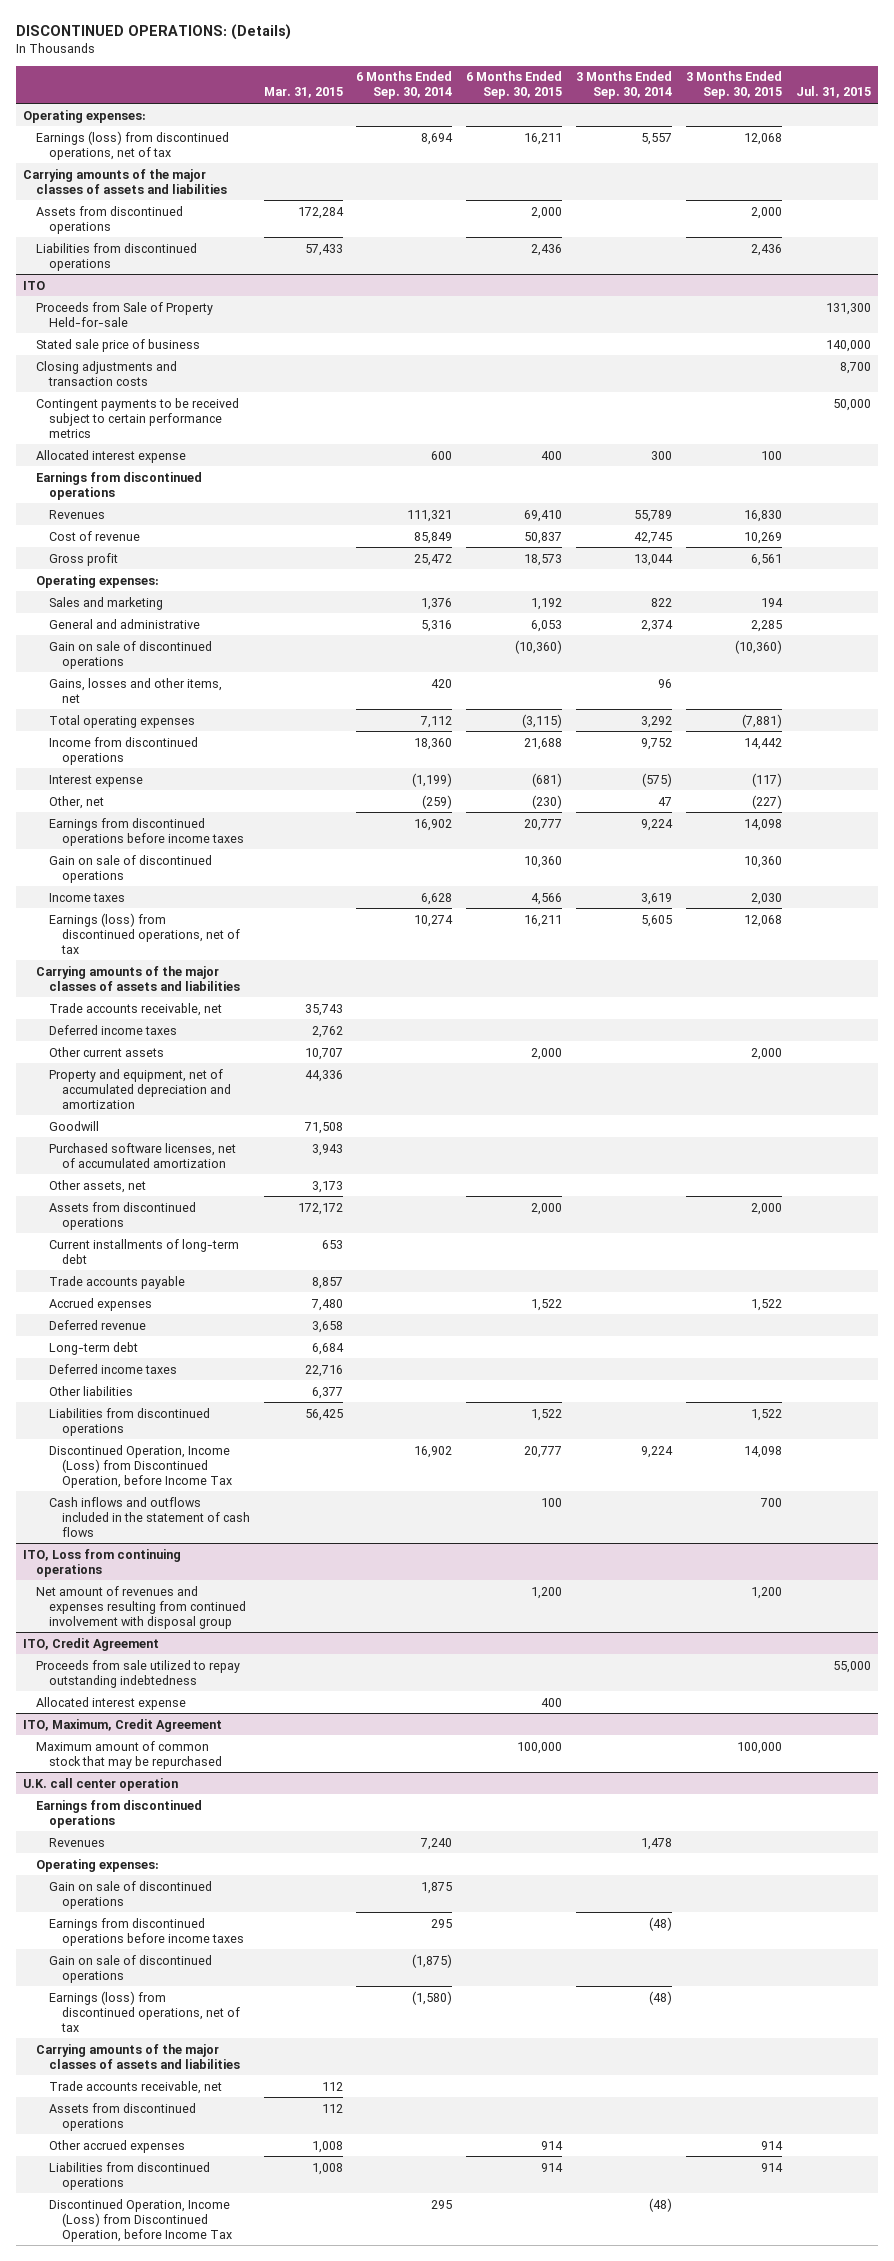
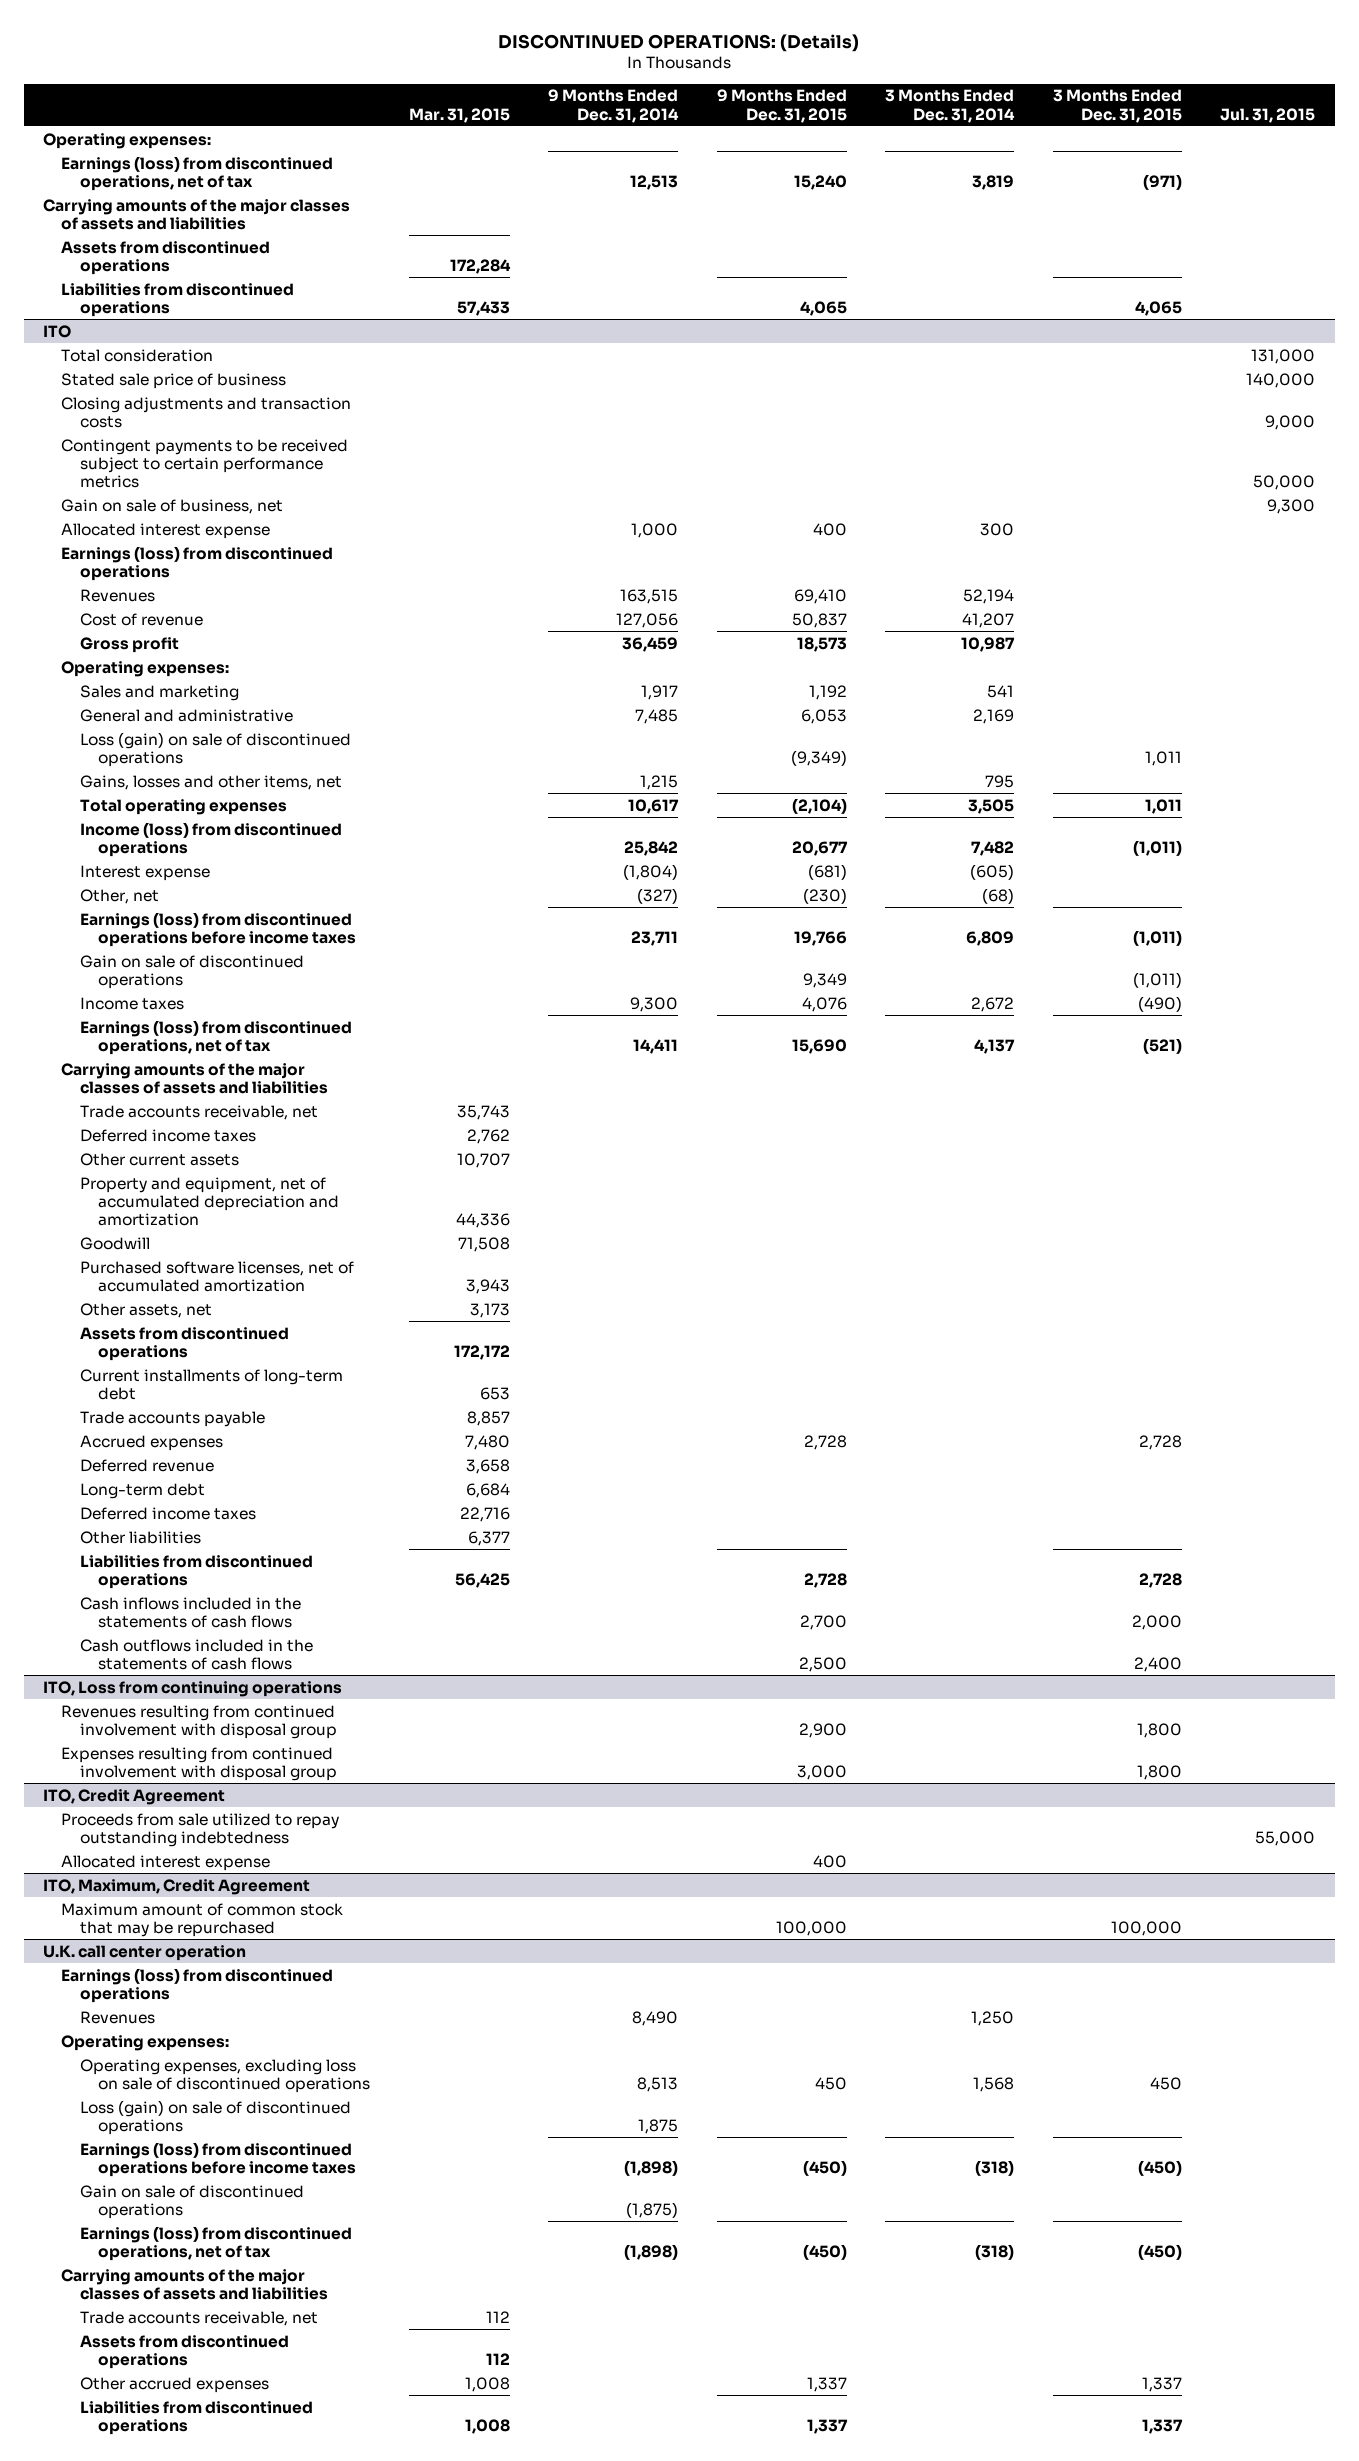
- | Mar. 31, 2015 | 6 Months Ended Sep. 30, 2014 | 6 Months Ended Sep. 30, 2015 | 3 Months Ended Sep. 30, 2014 | 3 Months Ended Sep. 30, 2015 | Jul. 31, 2015
+ | Mar. 31, 2015 | 9 Months Ended Dec. 31, 2014 | 9 Months Ended Dec. 31, 2015 | 3 Months Ended Dec. 31, 2014 | 3 Months Ended Dec. 31, 2015 | Jul. 31, 2015
@ ITO
- Proceeds from Sale of Property Held-for-sale | | | | | | 131,300
+ Total consideration | | | | | | 131,000
- Closing adjustments and transaction costs | | | | | | 8,700
+ Closing adjustments and transaction costs | | | | | | 9,000
+ Gain on sale of business, net | | | | | | 9,300
- Earnings from discontinued operations
+ Earnings (loss) from discontinued operations
- Gain on sale of discontinued operations | | | (10,360) | | (10,360) |
+ Loss (gain) on sale of discontinued operations | | | (9,349) | | 1,011 |
- Income from discontinued operations | | 18,360 | 21,688 | 9,752 | 14,442 |
+ Income (loss) from discontinued operations | | 25,842 | 20,677 | 7,482 | (1,011) |
- Earnings from discontinued operations before income taxes | | 16,902 | 20,777 | 9,224 | 14,098 |
+ Earnings (loss) from discontinued operations before income taxes | | 23,711 | 19,766 | 6,809 | (1,011) |
- Discontinued Operation, Income (Loss) from Discontinued Operation, before Income Tax | | 16,902 | 20,777 | 9,224 | 14,098 |
- Cash inflows and outflows included in the statement of cash flows | | | 100 | | 700 |
+ Cash inflows included in the statements of cash flows | | | 2,700 | | 2,000 |
+ Cash outflows included in the statements of cash flows | | | 2,500 | | 2,400 |
@ ITO, Loss from continuing operations
- Net amount of revenues and expenses resulting from continued involvement with disposal group | | | 1,200 | | 1,200 |
+ Revenues resulting from continued involvement with disposal group | | | 2,900 | | 1,800 |
+ Expenses resulting from continued involvement with disposal group | | | 3,000 | | 1,800 |
@ U.K. call center operation
- Earnings from discontinued operations
+ Earnings (loss) from discontinued operations
- Gain on sale of discontinued operations | | 1,875 | | | |
- Earnings from discontinued operations before income taxes | | 295 | | (48) | |
+ Operating expenses, excluding loss on sale of discontinued operations | | 8,513 | 450 | 1,568 | 450 |
+ Loss (gain) on sale of discontinued operations | | 1,875 | | | |
+ Earnings (loss) from discontinued operations before income taxes | | (1,898) | (450) | (318) | (450) |
- Discontinued Operation, Income (Loss) from Discontinued Operation, before Income Tax | | 295 | | (48) | |

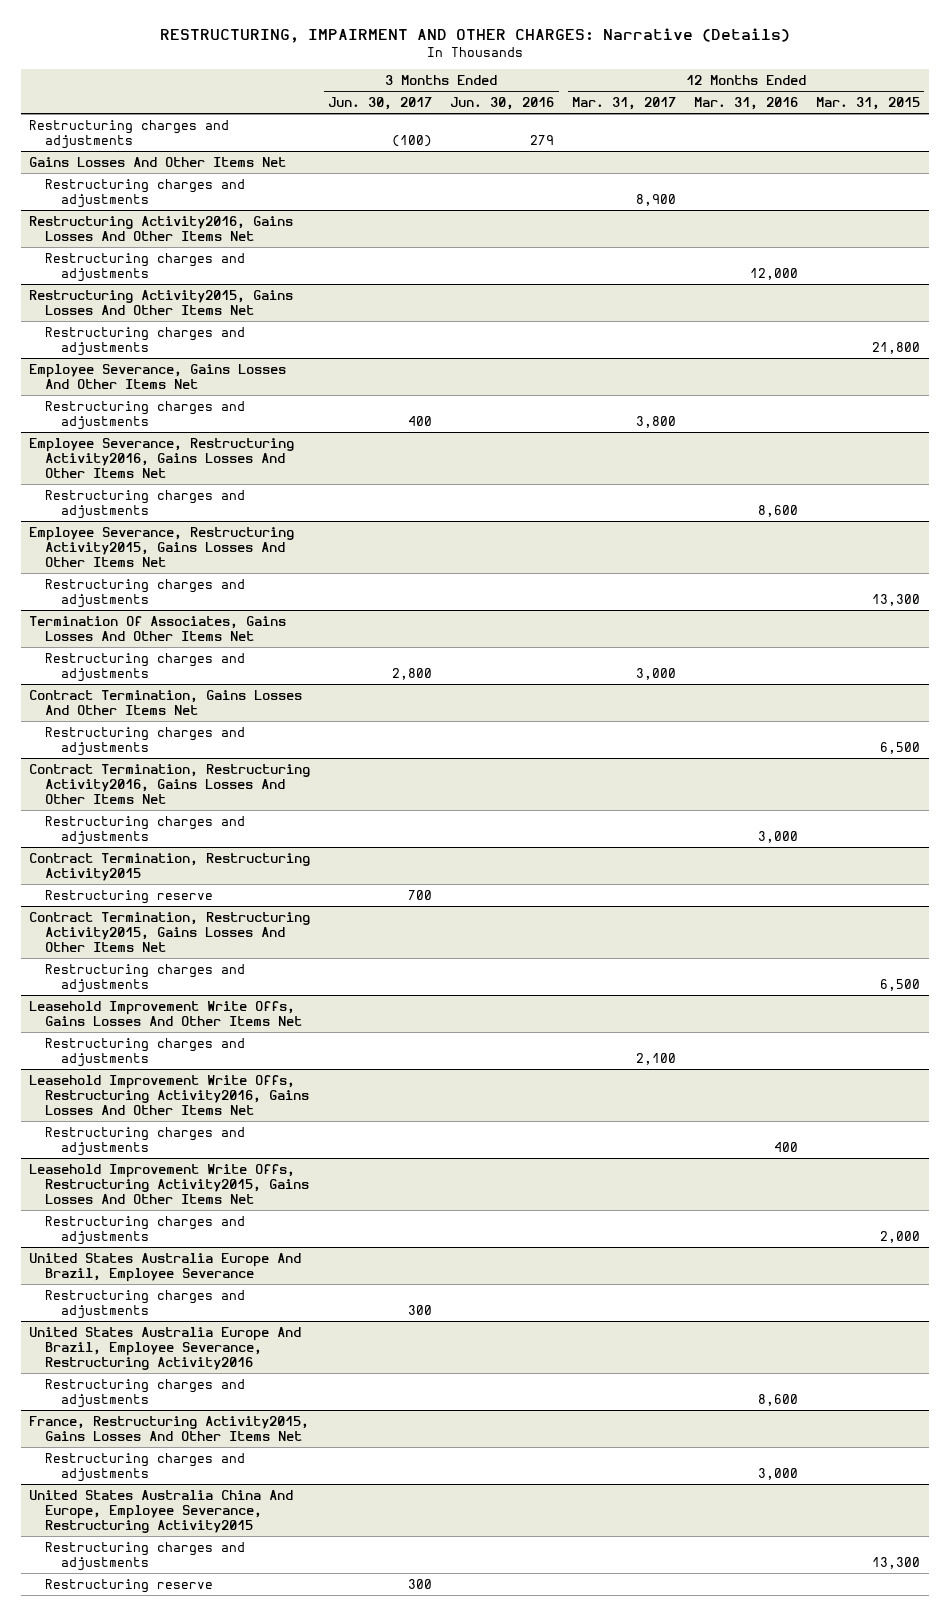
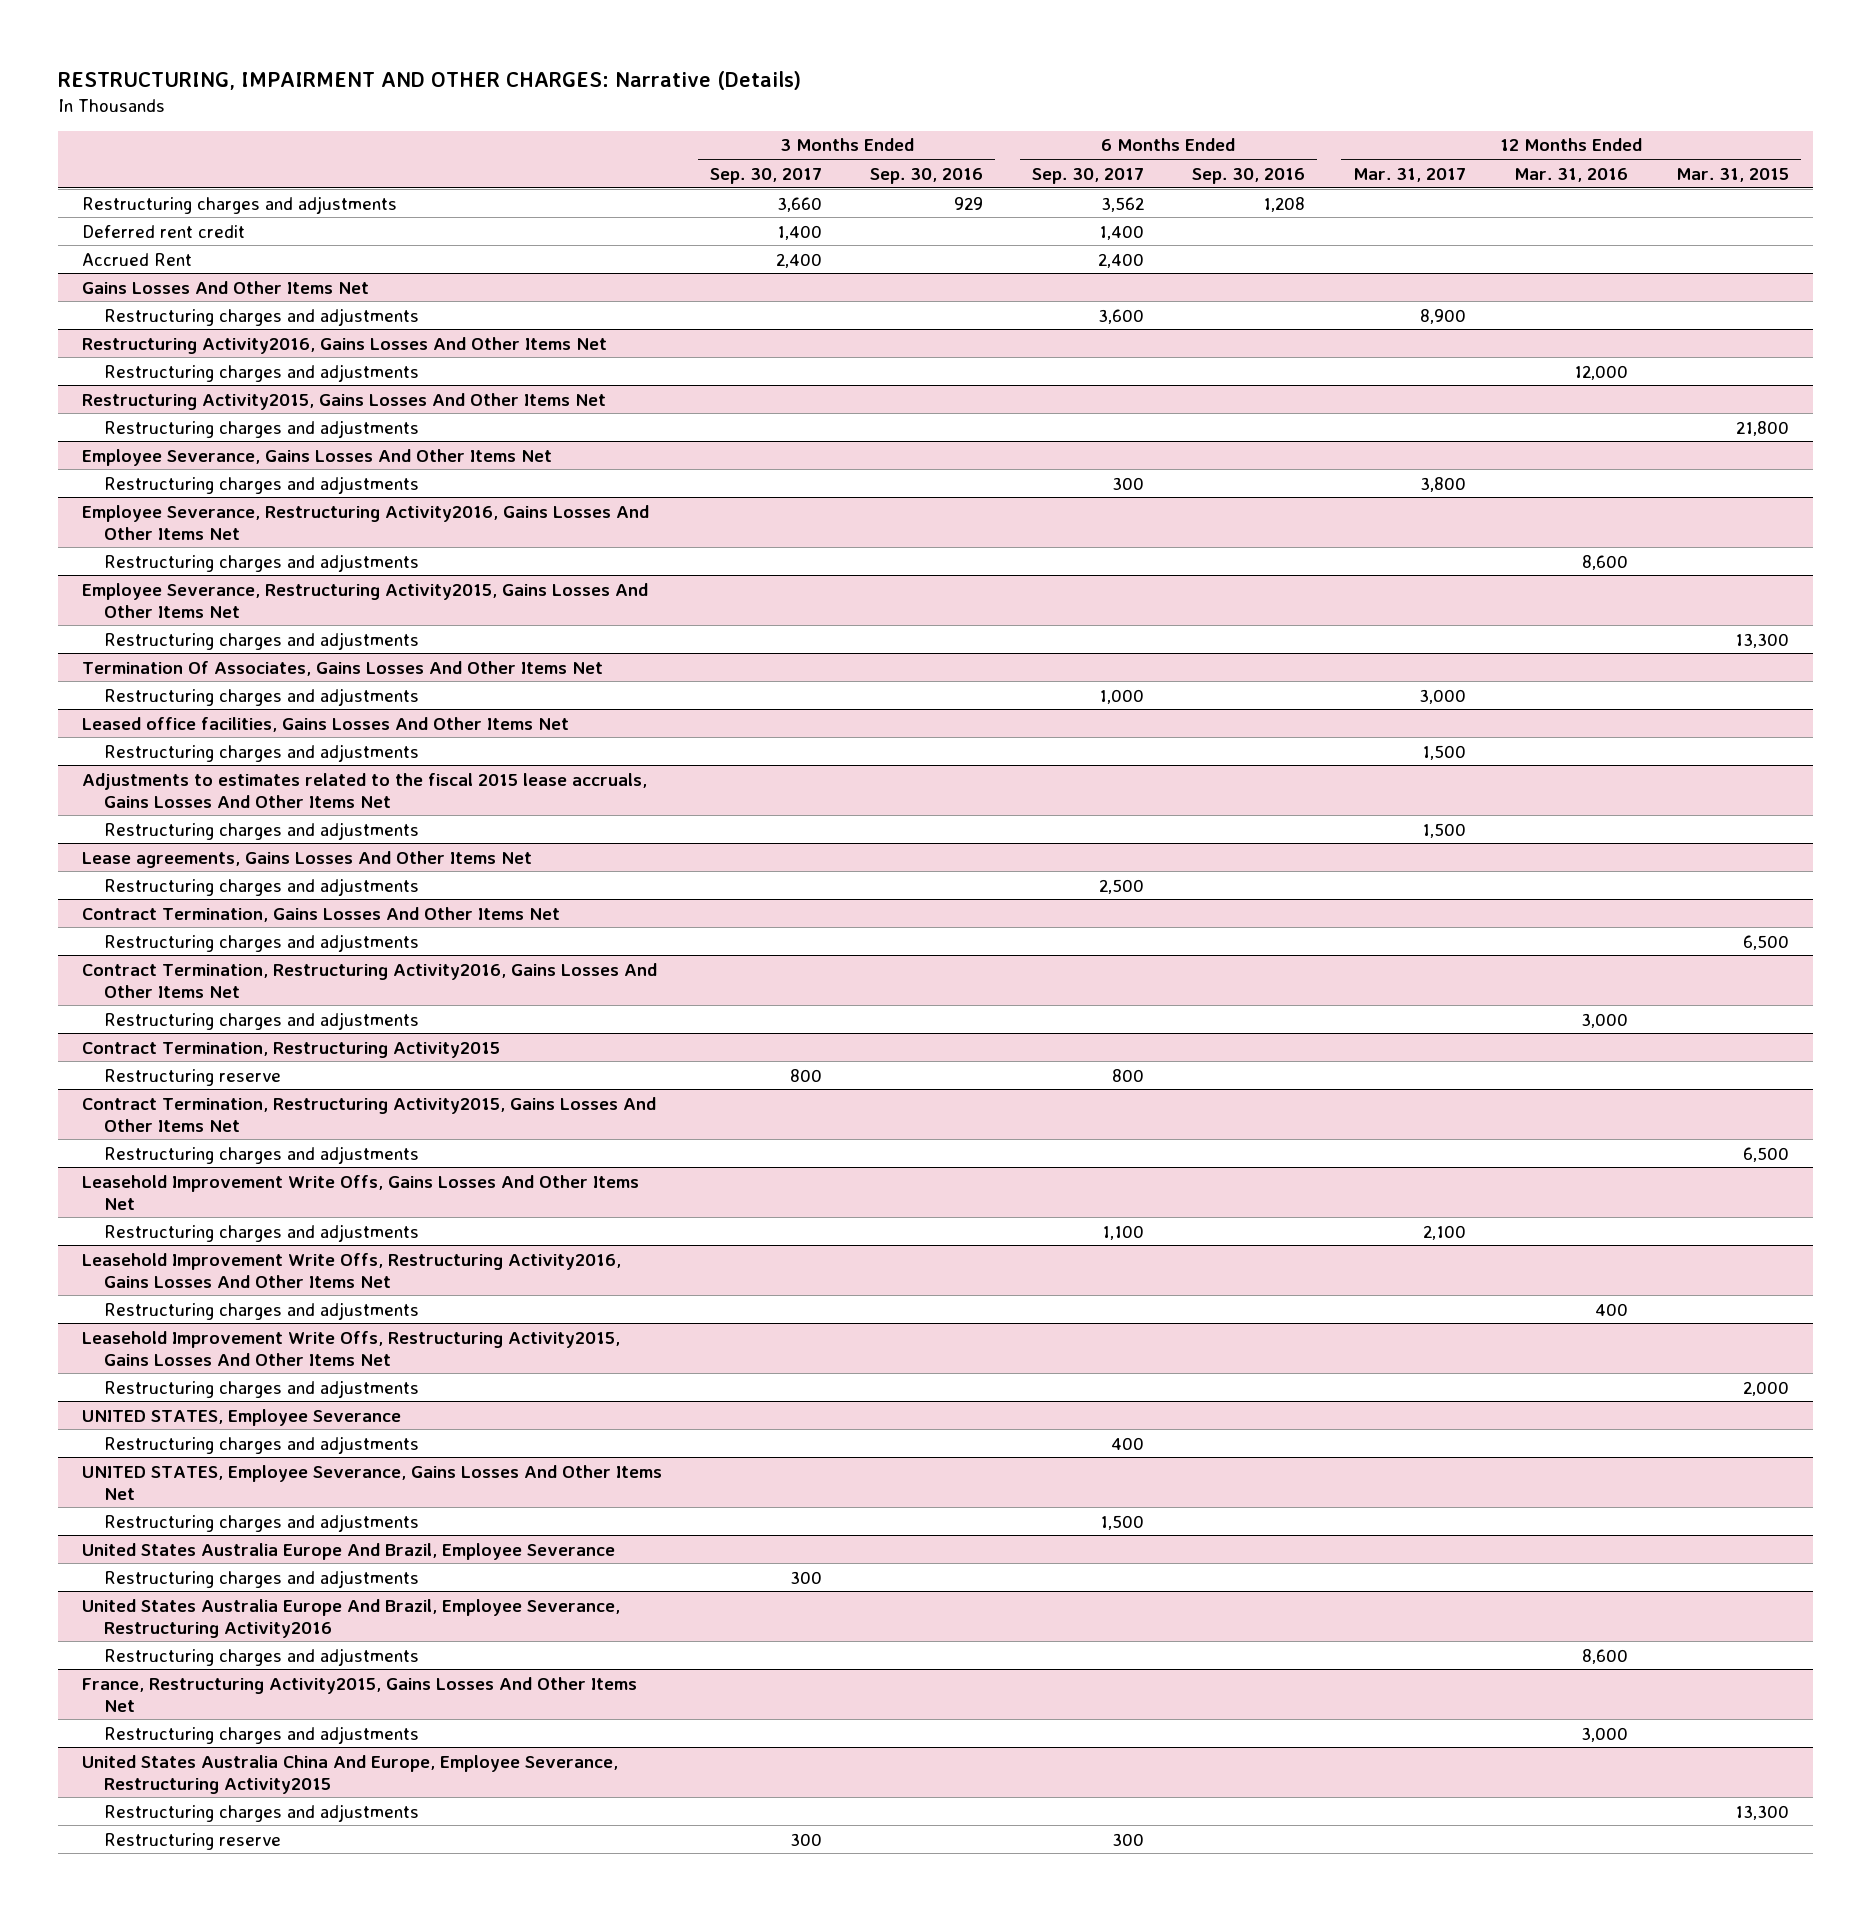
- | 3 Months Ended Jun. 30, 2017 | 3 Months Ended Jun. 30, 2016 | 12 Months Ended Mar. 31, 2017 | 12 Months Ended Mar. 31, 2016 | 12 Months Ended Mar. 31, 2015
+ | 3 Months Ended Sep. 30, 2017 | 3 Months Ended Sep. 30, 2016 | 6 Months Ended Sep. 30, 2017 | 6 Months Ended Sep. 30, 2016 | 12 Months Ended Mar. 31, 2017 | 12 Months Ended Mar. 31, 2016 | 12 Months Ended Mar. 31, 2015
+ Deferred rent credit | 1,400 | | 1,400 | | | |
+ Accrued Rent | 2,400 | | 2,400 | | | |
+ Leased office facilities, Gains Losses And Other Items Net
+ Restructuring charges and adjustments | | | | | 1,500 | |
+ Adjustments to estimates related to the fiscal 2015 lease accruals, Gains Losses And Other Items Net
+ Restructuring charges and adjustments | | | | | 1,500 | |
+ Lease agreements, Gains Losses And Other Items Net
+ Restructuring charges and adjustments | | | 2,500 | | | |
+ UNITED STATES, Employee Severance
+ Restructuring charges and adjustments | | | 400 | | | |
+ UNITED STATES, Employee Severance, Gains Losses And Other Items Net
+ Restructuring charges and adjustments | | | 1,500 | | | |

